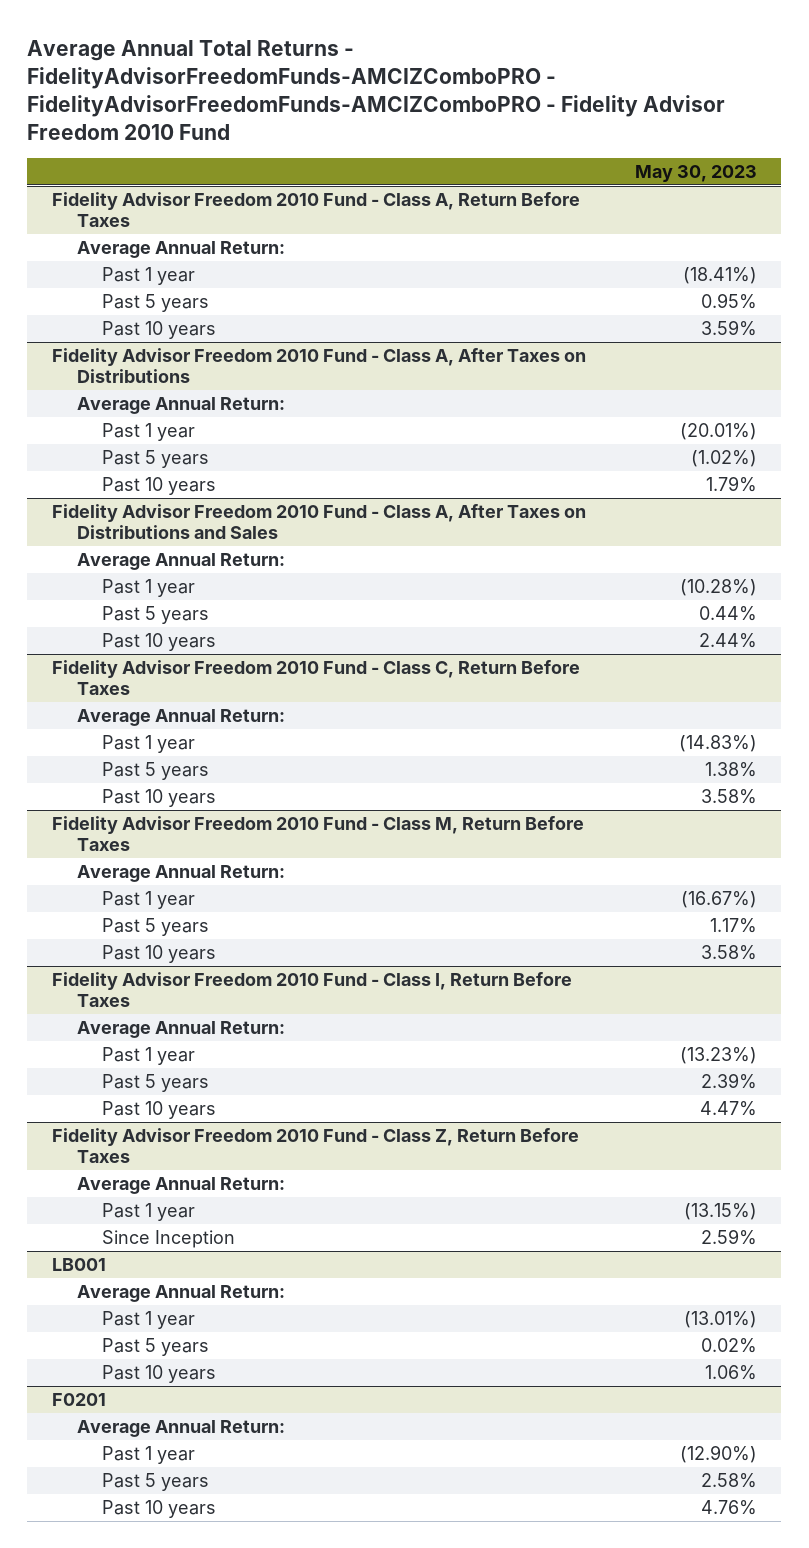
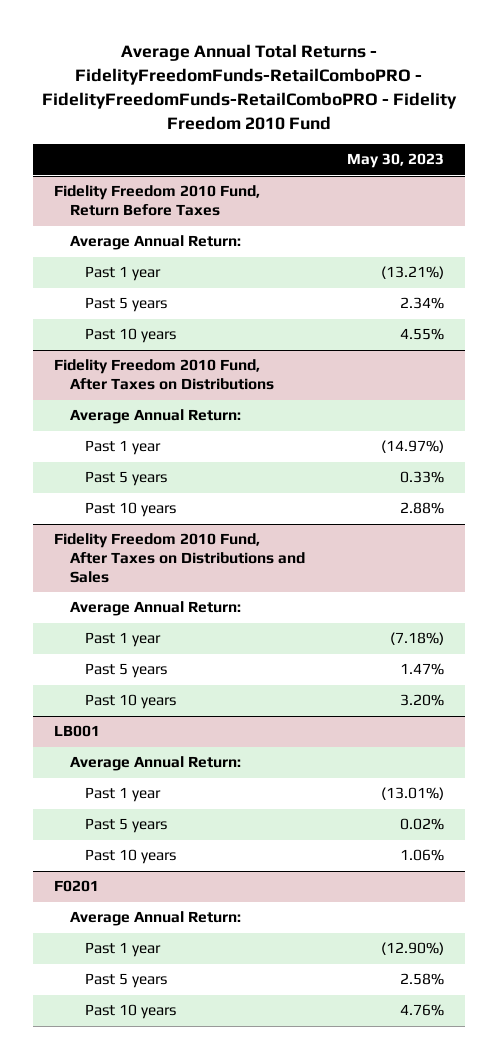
- Average Annual Total Returns - FidelityAdvisorFreedomFunds-AMCIZComboPRO - FidelityAdvisorFreedomFunds-AMCIZComboPRO - Fidelity Advisor Freedom 2010 Fund
+ Average Annual Total Returns - FidelityFreedomFunds-RetailComboPRO - FidelityFreedomFunds-RetailComboPRO - Fidelity Freedom 2010 Fund
- Fidelity Advisor Freedom 2010 Fund - Class A, Return Before Taxes
- Average Annual Return:
- Past 1 year | (18.41%)
- Past 5 years | 0.95%
- Past 10 years | 3.59%
- Fidelity Advisor Freedom 2010 Fund - Class A, After Taxes on Distributions
- Average Annual Return:
- Past 1 year | (20.01%)
- Past 5 years | (1.02%)
- Past 10 years | 1.79%
- Fidelity Advisor Freedom 2010 Fund - Class A, After Taxes on Distributions and Sales
- Average Annual Return:
- Past 1 year | (10.28%)
- Past 5 years | 0.44%
- Past 10 years | 2.44%
- Fidelity Advisor Freedom 2010 Fund - Class C, Return Before Taxes
- Average Annual Return:
- Past 1 year | (14.83%)
- Past 5 years | 1.38%
- Past 10 years | 3.58%
- Fidelity Advisor Freedom 2010 Fund - Class M, Return Before Taxes
+ Fidelity Freedom 2010 Fund, Return Before Taxes
- Past 1 year | (16.67%)
- Past 5 years | 1.17%
- Past 10 years | 3.58%
- Fidelity Advisor Freedom 2010 Fund - Class I, Return Before Taxes
+ Past 1 year | (13.21%)
+ Past 5 years | 2.34%
+ Past 10 years | 4.55%
+ Fidelity Freedom 2010 Fund, After Taxes on Distributions
- Past 1 year | (13.23%)
- Past 5 years | 2.39%
- Past 10 years | 4.47%
- Fidelity Advisor Freedom 2010 Fund - Class Z, Return Before Taxes
+ Past 1 year | (14.97%)
+ Past 5 years | 0.33%
+ Past 10 years | 2.88%
+ Fidelity Freedom 2010 Fund, After Taxes on Distributions and Sales
- Past 1 year | (13.15%)
- Since Inception | 2.59%
+ Past 1 year | (7.18%)
+ Past 5 years | 1.47%
+ Past 10 years | 3.20%

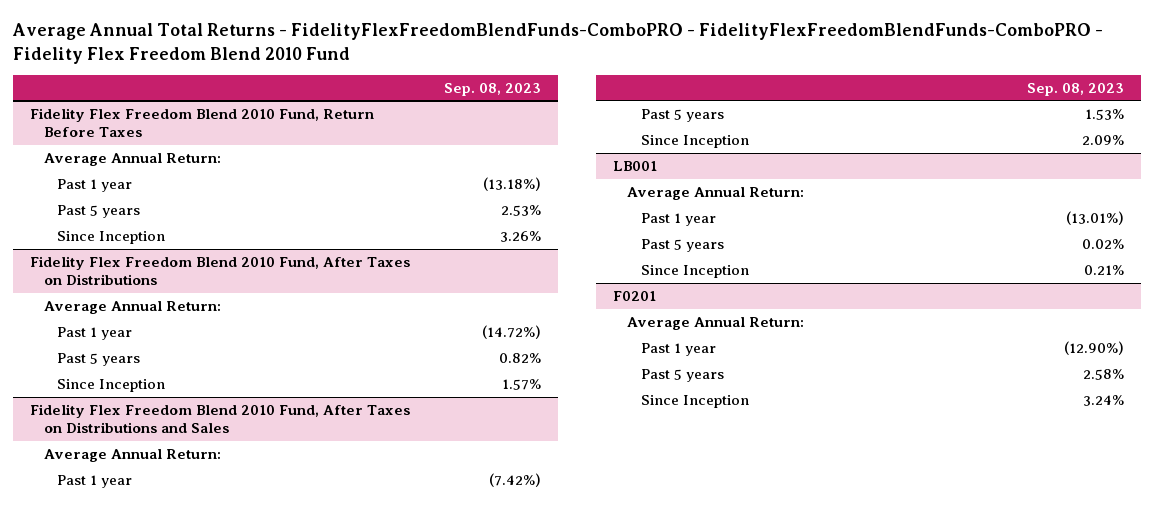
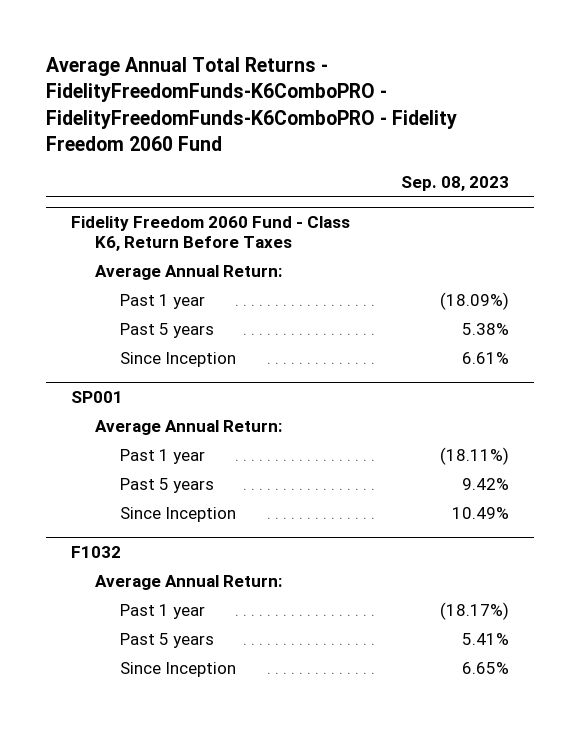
- Average Annual Total Returns - FidelityFlexFreedomBlendFunds-ComboPRO - FidelityFlexFreedomBlendFunds-ComboPRO - Fidelity Flex Freedom Blend 2010 Fund
+ Average Annual Total Returns - FidelityFreedomFunds-K6ComboPRO - FidelityFreedomFunds-K6ComboPRO - Fidelity Freedom 2060 Fund
- Fidelity Flex Freedom Blend 2010 Fund, Return Before Taxes
- Average Annual Return:
- Past 1 year | (13.18%)
- Past 5 years | 2.53%
- Since Inception | 3.26%
- Fidelity Flex Freedom Blend 2010 Fund, After Taxes on Distributions
- Average Annual Return:
- Past 1 year | (14.72%)
- Past 5 years | 0.82%
- Since Inception | 1.57%
- Fidelity Flex Freedom Blend 2010 Fund, After Taxes on Distributions and Sales
+ Fidelity Freedom 2060 Fund - Class K6, Return Before Taxes
- Past 1 year | (7.42%)
- Past 5 years | 1.53%
- Since Inception | 2.09%
- LB001
+ Past 1 year | (18.09%)
+ Past 5 years | 5.38%
+ Since Inception | 6.61%
+ SP001
- Past 1 year | (13.01%)
- Past 5 years | 0.02%
- Since Inception | 0.21%
- F0201
+ Past 1 year | (18.11%)
+ Past 5 years | 9.42%
+ Since Inception | 10.49%
+ F1032
- Past 1 year | (12.90%)
- Past 5 years | 2.58%
- Since Inception | 3.24%
+ Past 1 year | (18.17%)
+ Past 5 years | 5.41%
+ Since Inception | 6.65%

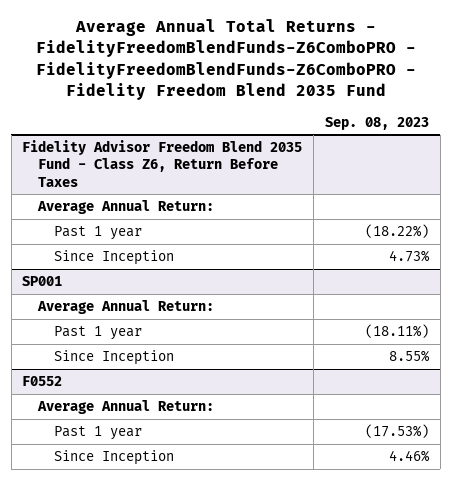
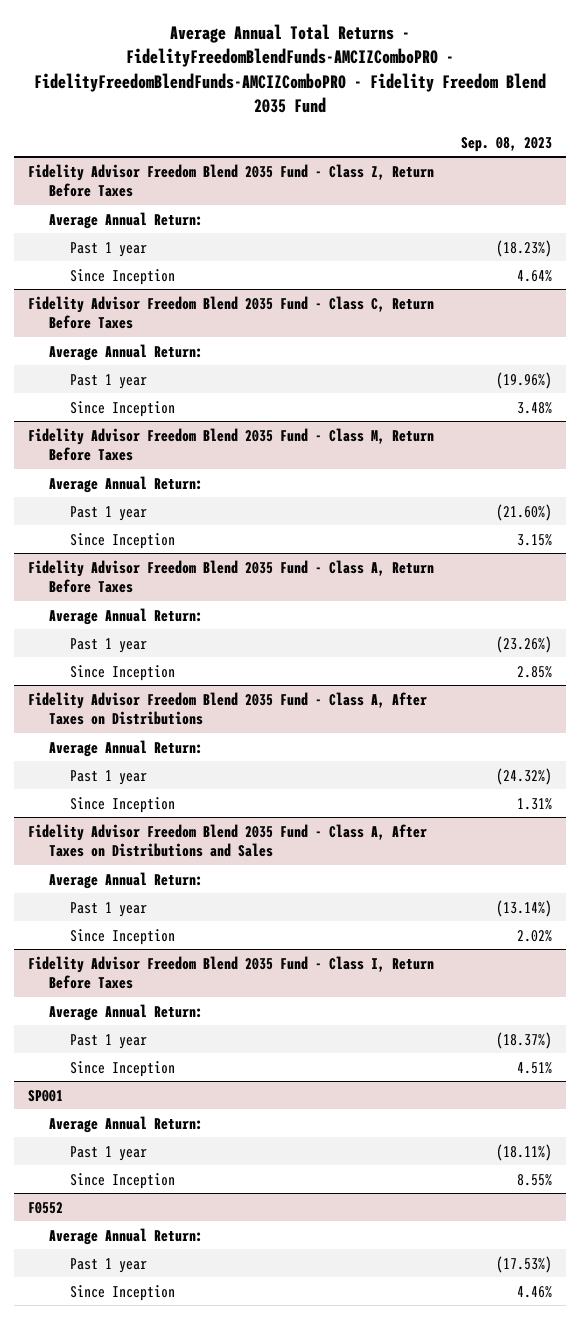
- Average Annual Total Returns - FidelityFreedomBlendFunds-Z6ComboPRO - FidelityFreedomBlendFunds-Z6ComboPRO - Fidelity Freedom Blend 2035 Fund
+ Average Annual Total Returns - FidelityFreedomBlendFunds-AMCIZComboPRO - FidelityFreedomBlendFunds-AMCIZComboPRO - Fidelity Freedom Blend 2035 Fund
- Fidelity Advisor Freedom Blend 2035 Fund - Class Z6, Return Before Taxes
+ Fidelity Advisor Freedom Blend 2035 Fund - Class Z, Return Before Taxes
- Past 1 year | (18.22%)
- Since Inception | 4.73%
+ Past 1 year | (18.23%)
+ Since Inception | 4.64%
+ Fidelity Advisor Freedom Blend 2035 Fund - Class C, Return Before Taxes
+ Average Annual Return:
+ Past 1 year | (19.96%)
+ Since Inception | 3.48%
+ Fidelity Advisor Freedom Blend 2035 Fund - Class M, Return Before Taxes
+ Average Annual Return:
+ Past 1 year | (21.60%)
+ Since Inception | 3.15%
+ Fidelity Advisor Freedom Blend 2035 Fund - Class A, Return Before Taxes
+ Average Annual Return:
+ Past 1 year | (23.26%)
+ Since Inception | 2.85%
+ Fidelity Advisor Freedom Blend 2035 Fund - Class A, After Taxes on Distributions
+ Average Annual Return:
+ Past 1 year | (24.32%)
+ Since Inception | 1.31%
+ Fidelity Advisor Freedom Blend 2035 Fund - Class A, After Taxes on Distributions and Sales
+ Average Annual Return:
+ Past 1 year | (13.14%)
+ Since Inception | 2.02%
+ Fidelity Advisor Freedom Blend 2035 Fund - Class I, Return Before Taxes
+ Average Annual Return:
+ Past 1 year | (18.37%)
+ Since Inception | 4.51%

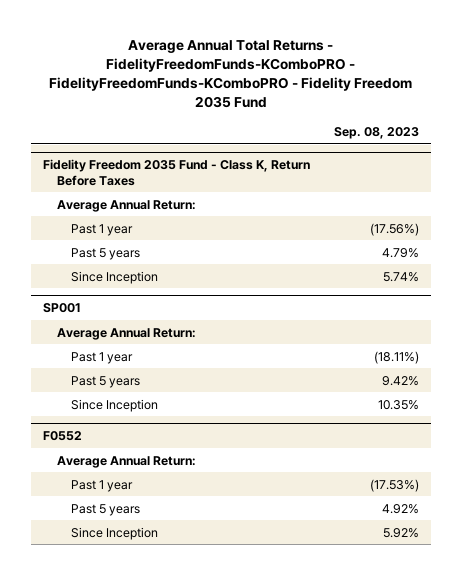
- Average Annual Total Returns - FidelityFreedomBlendFunds-AMCIZComboPRO - FidelityFreedomBlendFunds-AMCIZComboPRO - Fidelity Freedom Blend 2035 Fund
+ Average Annual Total Returns - FidelityFreedomFunds-KComboPRO - FidelityFreedomFunds-KComboPRO - Fidelity Freedom 2035 Fund
- Fidelity Advisor Freedom Blend 2035 Fund - Class Z, Return Before Taxes
- Average Annual Return:
- Past 1 year | (18.23%)
- Since Inception | 4.64%
- Fidelity Advisor Freedom Blend 2035 Fund - Class C, Return Before Taxes
- Average Annual Return:
- Past 1 year | (19.96%)
- Since Inception | 3.48%
- Fidelity Advisor Freedom Blend 2035 Fund - Class M, Return Before Taxes
- Average Annual Return:
- Past 1 year | (21.60%)
- Since Inception | 3.15%
- Fidelity Advisor Freedom Blend 2035 Fund - Class A, Return Before Taxes
- Average Annual Return:
- Past 1 year | (23.26%)
- Since Inception | 2.85%
- Fidelity Advisor Freedom Blend 2035 Fund - Class A, After Taxes on Distributions
- Average Annual Return:
- Past 1 year | (24.32%)
- Since Inception | 1.31%
- Fidelity Advisor Freedom Blend 2035 Fund - Class A, After Taxes on Distributions and Sales
- Average Annual Return:
- Past 1 year | (13.14%)
- Since Inception | 2.02%
- Fidelity Advisor Freedom Blend 2035 Fund - Class I, Return Before Taxes
+ Fidelity Freedom 2035 Fund - Class K, Return Before Taxes
- Past 1 year | (18.37%)
- Since Inception | 4.51%
+ Past 1 year | (17.56%)
+ Past 5 years | 4.79%
+ Since Inception | 5.74%
@ SP001
- Since Inception | 8.55%
+ Past 5 years | 9.42%
+ Since Inception | 10.35%
@ F0552
- Since Inception | 4.46%
+ Past 5 years | 4.92%
+ Since Inception | 5.92%

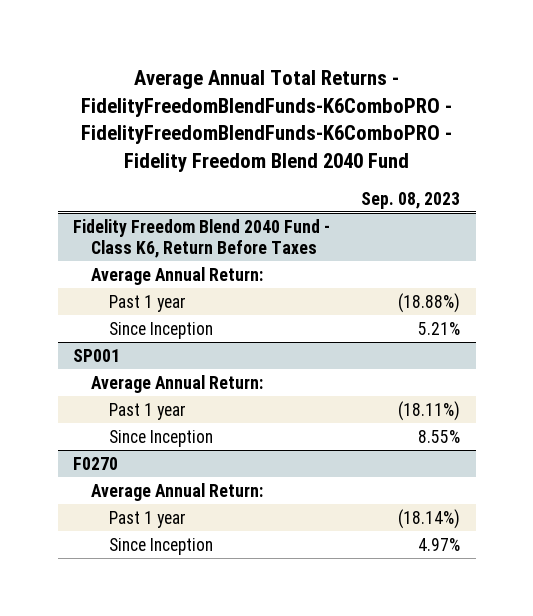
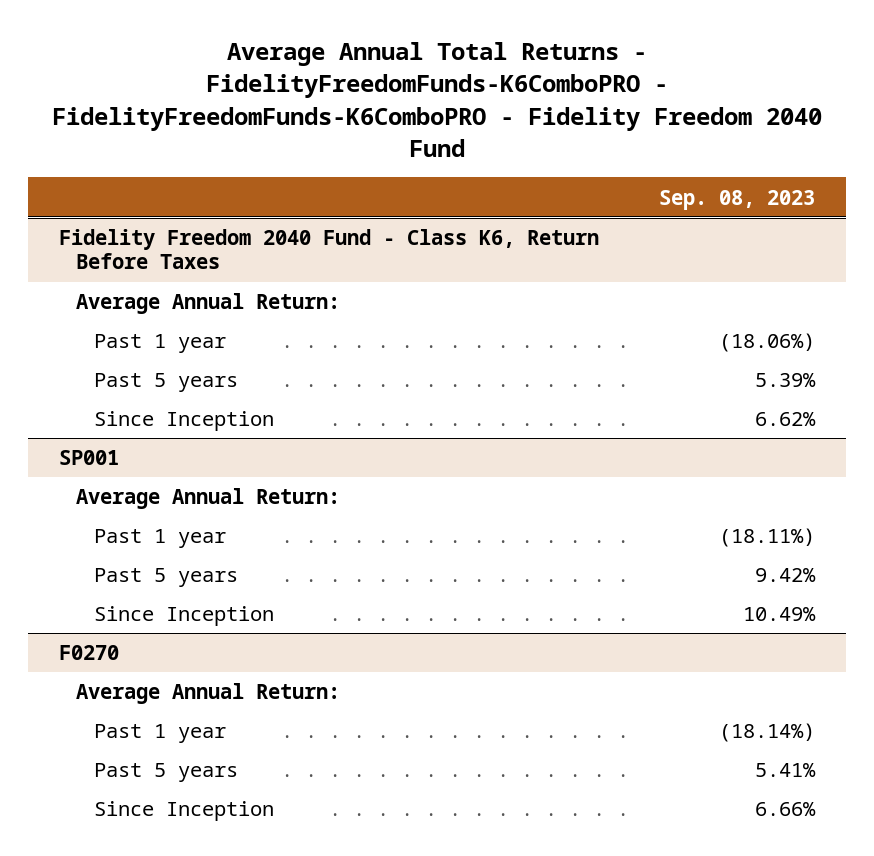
- Average Annual Total Returns - FidelityFreedomBlendFunds-K6ComboPRO - FidelityFreedomBlendFunds-K6ComboPRO - Fidelity Freedom Blend 2040 Fund
+ Average Annual Total Returns - FidelityFreedomFunds-K6ComboPRO - FidelityFreedomFunds-K6ComboPRO - Fidelity Freedom 2040 Fund
- Fidelity Freedom Blend 2040 Fund - Class K6, Return Before Taxes
+ Fidelity Freedom 2040 Fund - Class K6, Return Before Taxes
- Past 1 year | (18.88%)
- Since Inception | 5.21%
+ Past 1 year | (18.06%)
+ Past 5 years | 5.39%
+ Since Inception | 6.62%
@ SP001
- Since Inception | 8.55%
+ Past 5 years | 9.42%
+ Since Inception | 10.49%
@ F0270
- Since Inception | 4.97%
+ Past 5 years | 5.41%
+ Since Inception | 6.66%

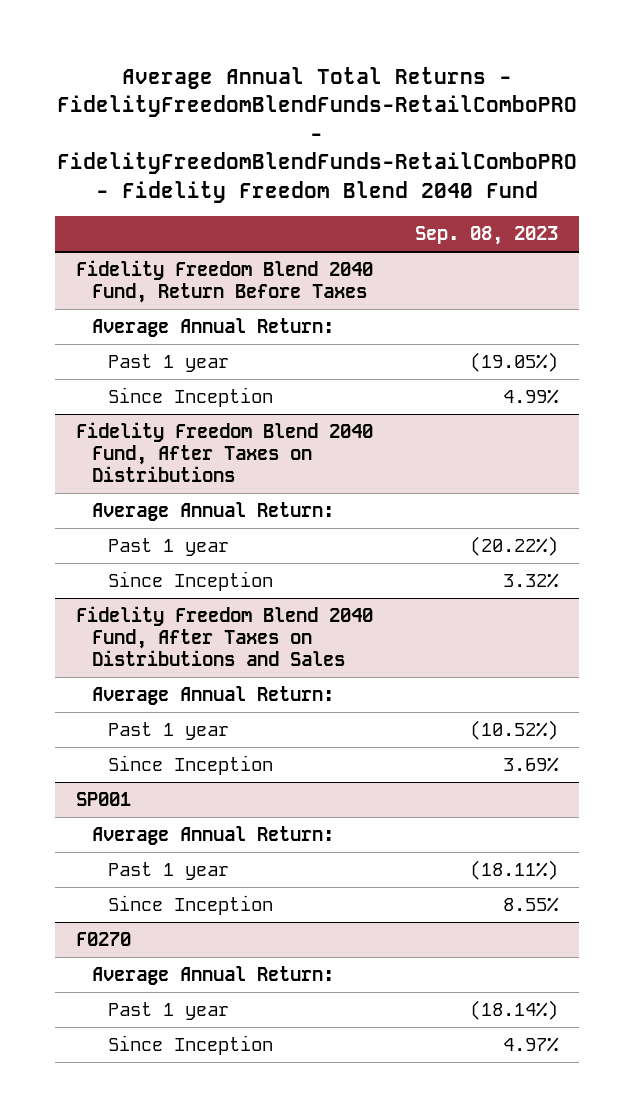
- Average Annual Total Returns - FidelityFreedomFunds-K6ComboPRO - FidelityFreedomFunds-K6ComboPRO - Fidelity Freedom 2040 Fund
+ Average Annual Total Returns - FidelityFreedomBlendFunds-RetailComboPRO - FidelityFreedomBlendFunds-RetailComboPRO - Fidelity Freedom Blend 2040 Fund
- Fidelity Freedom 2040 Fund - Class K6, Return Before Taxes
+ Fidelity Freedom Blend 2040 Fund, Return Before Taxes
- Past 1 year | (18.06%)
- Past 5 years | 5.39%
- Since Inception | 6.62%
+ Past 1 year | (19.05%)
+ Since Inception | 4.99%
+ Fidelity Freedom Blend 2040 Fund, After Taxes on Distributions
+ Average Annual Return:
+ Past 1 year | (20.22%)
+ Since Inception | 3.32%
+ Fidelity Freedom Blend 2040 Fund, After Taxes on Distributions and Sales
+ Average Annual Return:
+ Past 1 year | (10.52%)
+ Since Inception | 3.69%
@ SP001
- Past 5 years | 9.42%
- Since Inception | 10.49%
+ Since Inception | 8.55%
@ F0270
- Past 5 years | 5.41%
- Since Inception | 6.66%
+ Since Inception | 4.97%

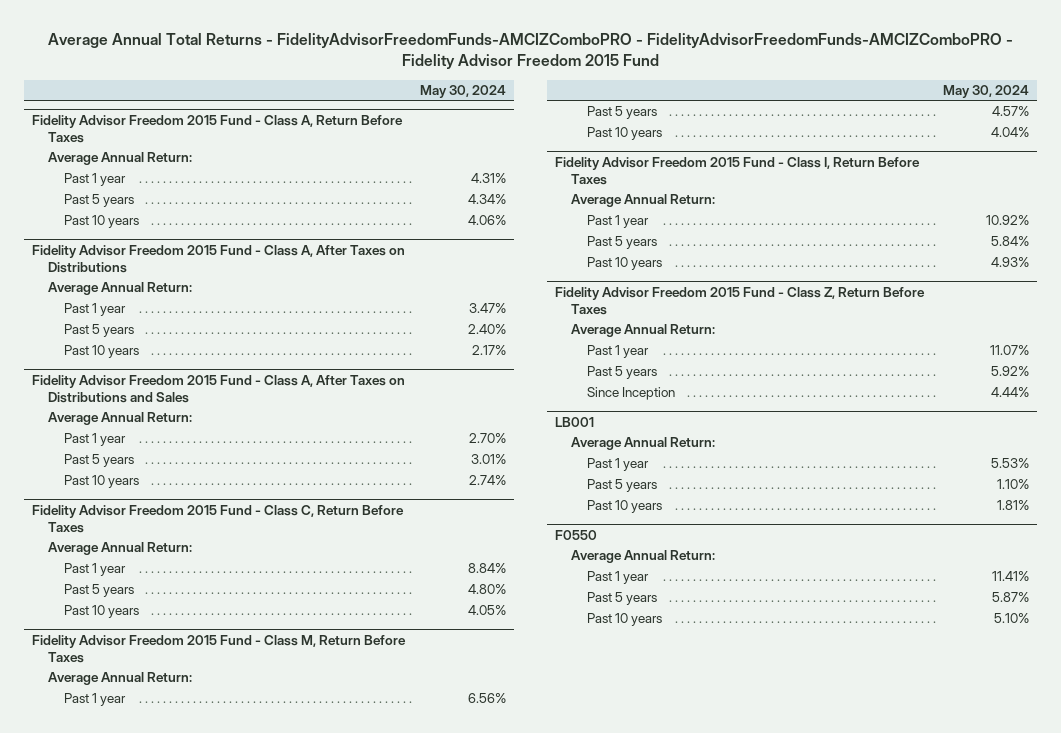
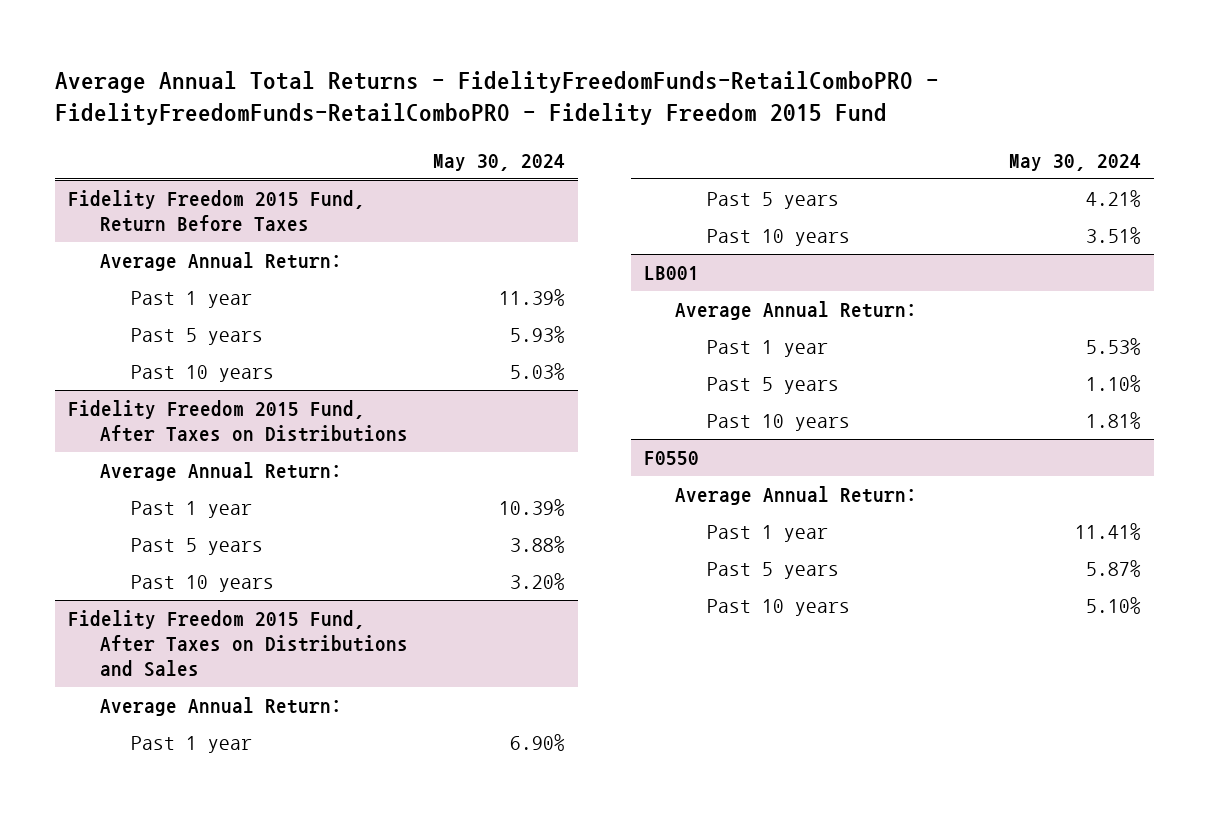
- Average Annual Total Returns - FidelityAdvisorFreedomFunds-AMCIZComboPRO - FidelityAdvisorFreedomFunds-AMCIZComboPRO - Fidelity Advisor Freedom 2015 Fund
+ Average Annual Total Returns - FidelityFreedomFunds-RetailComboPRO - FidelityFreedomFunds-RetailComboPRO - Fidelity Freedom 2015 Fund
- Fidelity Advisor Freedom 2015 Fund - Class A, Return Before Taxes
- Average Annual Return:
- Past 1 year | 4.31%
- Past 5 years | 4.34%
- Past 10 years | 4.06%
- Fidelity Advisor Freedom 2015 Fund - Class A, After Taxes on Distributions
- Average Annual Return:
- Past 1 year | 3.47%
- Past 5 years | 2.40%
- Past 10 years | 2.17%
- Fidelity Advisor Freedom 2015 Fund - Class A, After Taxes on Distributions and Sales
- Average Annual Return:
- Past 1 year | 2.70%
- Past 5 years | 3.01%
- Past 10 years | 2.74%
- Fidelity Advisor Freedom 2015 Fund - Class C, Return Before Taxes
- Average Annual Return:
- Past 1 year | 8.84%
- Past 5 years | 4.80%
- Past 10 years | 4.05%
- Fidelity Advisor Freedom 2015 Fund - Class M, Return Before Taxes
+ Fidelity Freedom 2015 Fund, Return Before Taxes
- Past 1 year | 6.56%
- Past 5 years | 4.57%
- Past 10 years | 4.04%
- Fidelity Advisor Freedom 2015 Fund - Class I, Return Before Taxes
+ Past 1 year | 11.39%
+ Past 5 years | 5.93%
+ Past 10 years | 5.03%
+ Fidelity Freedom 2015 Fund, After Taxes on Distributions
- Past 1 year | 10.92%
- Past 5 years | 5.84%
- Past 10 years | 4.93%
- Fidelity Advisor Freedom 2015 Fund - Class Z, Return Before Taxes
+ Past 1 year | 10.39%
+ Past 5 years | 3.88%
+ Past 10 years | 3.20%
+ Fidelity Freedom 2015 Fund, After Taxes on Distributions and Sales
- Past 1 year | 11.07%
- Past 5 years | 5.92%
- Since Inception | 4.44%
+ Past 1 year | 6.90%
+ Past 5 years | 4.21%
+ Past 10 years | 3.51%

